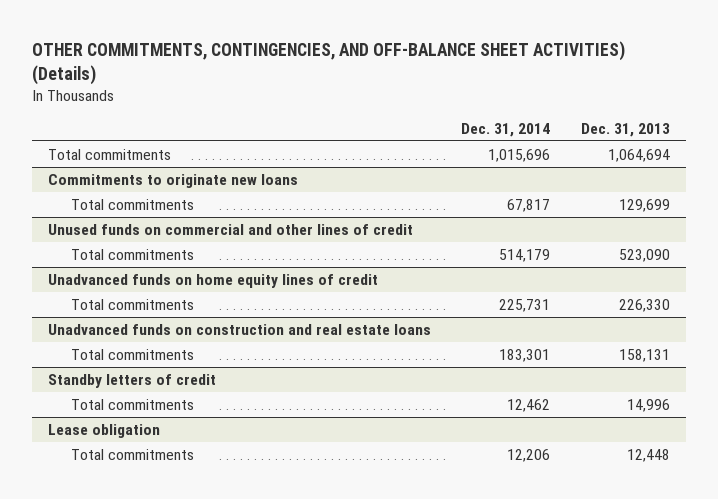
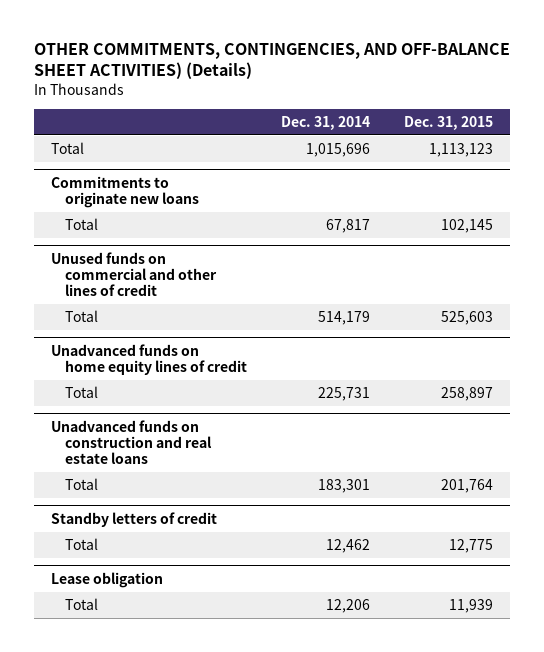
- | Dec. 31, 2014 | Dec. 31, 2013
+ | Dec. 31, 2014 | Dec. 31, 2015
- Total commitments | 1,015,696 | 1,064,694
+ Total | 1,015,696 | 1,113,123
@ Commitments to originate new loans
- Total commitments | 67,817 | 129,699
+ Total | 67,817 | 102,145
@ Unused funds on commercial and other lines of credit
- Total commitments | 514,179 | 523,090
+ Total | 514,179 | 525,603
@ Unadvanced funds on home equity lines of credit
- Total commitments | 225,731 | 226,330
+ Total | 225,731 | 258,897
@ Unadvanced funds on construction and real estate loans
- Total commitments | 183,301 | 158,131
+ Total | 183,301 | 201,764
@ Standby letters of credit
- Total commitments | 12,462 | 14,996
+ Total | 12,462 | 12,775
@ Lease obligation
- Total commitments | 12,206 | 12,448
+ Total | 12,206 | 11,939

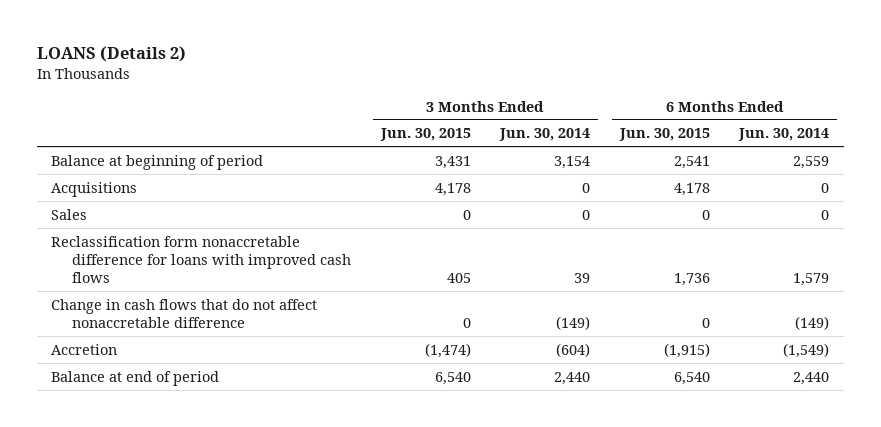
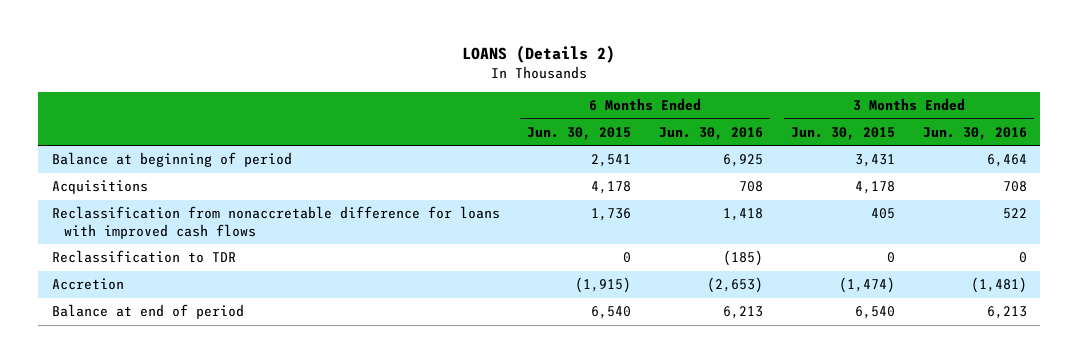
- | 3 Months Ended Jun. 30, 2015 | 3 Months Ended Jun. 30, 2014 | 6 Months Ended Jun. 30, 2015 | 6 Months Ended Jun. 30, 2014
+ | 6 Months Ended Jun. 30, 2015 | 6 Months Ended Jun. 30, 2016 | 3 Months Ended Jun. 30, 2015 | 3 Months Ended Jun. 30, 2016
- Sales | 0 | 0 | 0 | 0
- Reclassification form nonaccretable difference for loans with improved cash flows | 405 | 39 | 1,736 | 1,579
- Change in cash flows that do not affect nonaccretable difference | 0 | (149) | 0 | (149)
+ Reclassification from nonaccretable difference for loans with improved cash flows | 1,736 | 1,418 | 405 | 522
+ Reclassification to TDR | 0 | (185) | 0 | 0

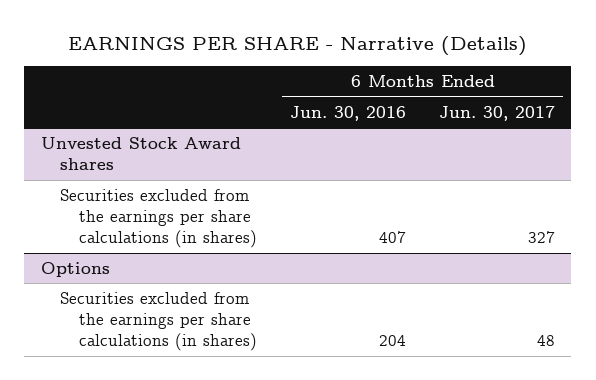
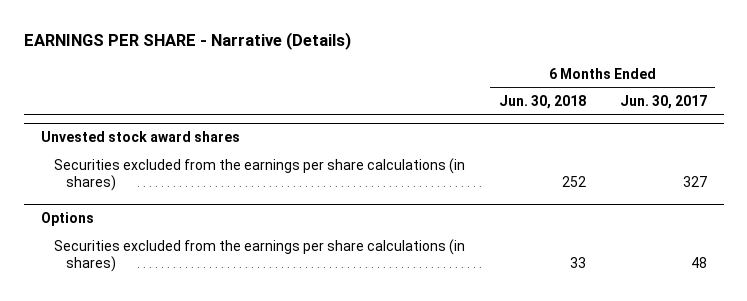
- | 6 Months Ended Jun. 30, 2016 | 6 Months Ended Jun. 30, 2017
+ | 6 Months Ended Jun. 30, 2018 | 6 Months Ended Jun. 30, 2017
- Unvested Stock Award shares
+ Unvested stock award shares

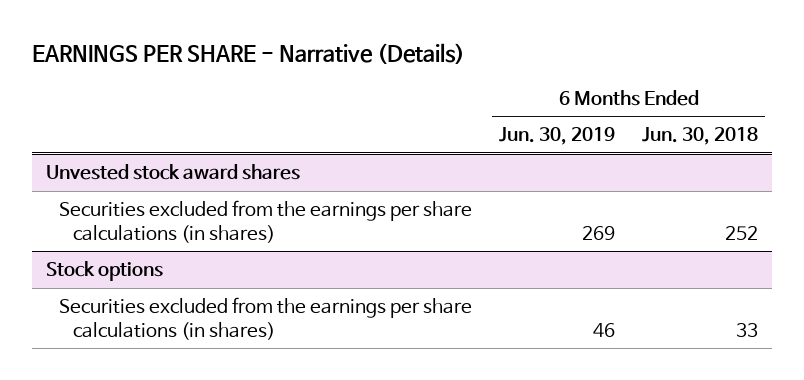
- | 6 Months Ended Jun. 30, 2018 | 6 Months Ended Jun. 30, 2017
+ | 6 Months Ended Jun. 30, 2019 | 6 Months Ended Jun. 30, 2018
- Options
+ Stock options

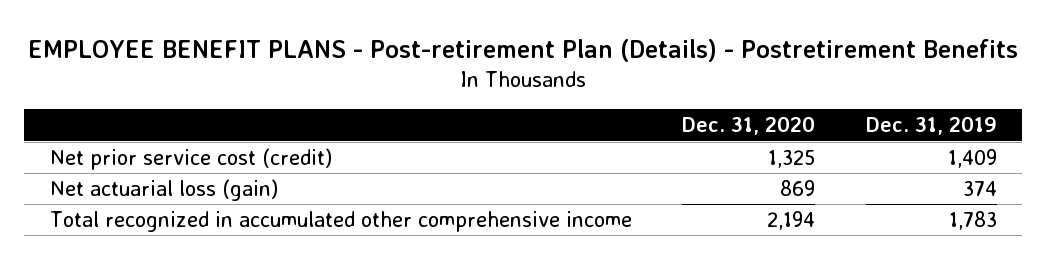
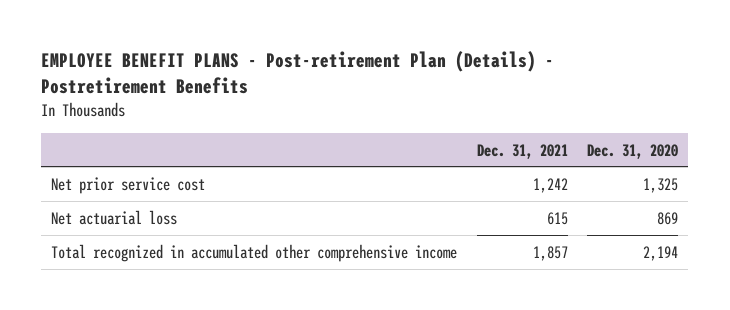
- | Dec. 31, 2020 | Dec. 31, 2019
+ | Dec. 31, 2021 | Dec. 31, 2020
- Net prior service cost (credit) | 1,325 | 1,409
- Net actuarial loss (gain) | 869 | 374
+ Net prior service cost | 1,242 | 1,325
+ Net actuarial loss | 615 | 869

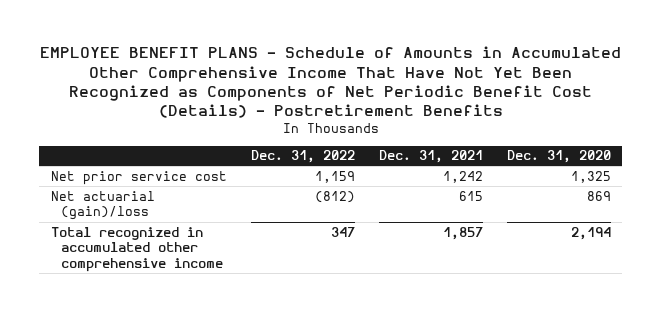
- EMPLOYEE BENEFIT PLANS - Post-retirement Plan (Details) - Postretirement Benefits
+ EMPLOYEE BENEFIT PLANS - Schedule of Amounts in Accumulated Other Comprehensive Income That Have Not Yet Been Recognized as Components of Net Periodic Benefit Cost (Details) - Postretirement Benefits
- | Dec. 31, 2021 | Dec. 31, 2020
+ | Dec. 31, 2022 | Dec. 31, 2021 | Dec. 31, 2020
- Net actuarial loss | 615 | 869
+ Net actuarial (gain)/loss | (812) | 615 | 869

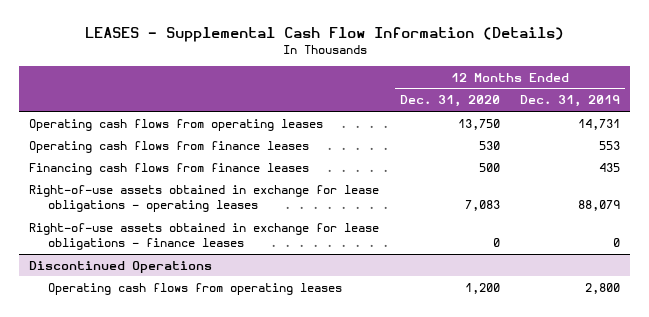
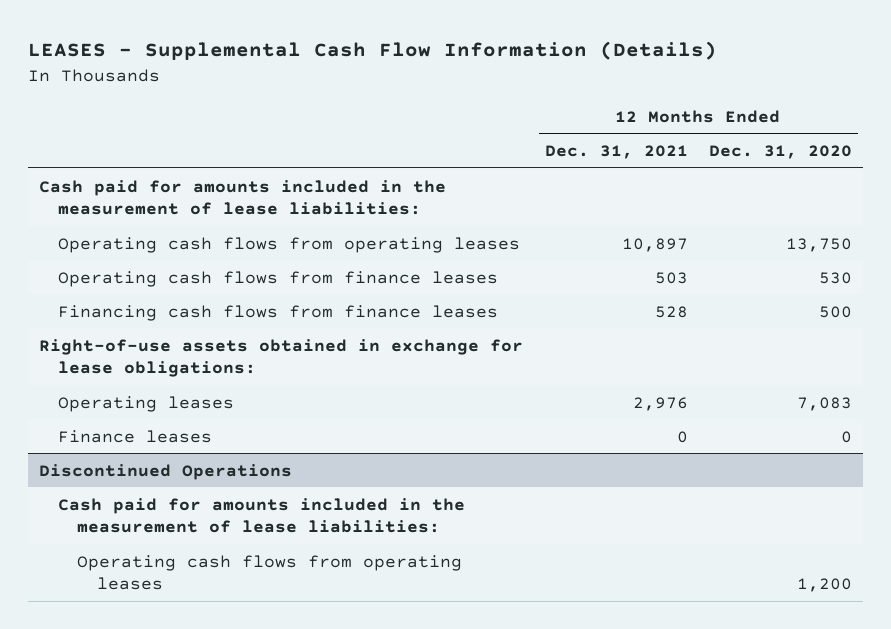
- | 12 Months Ended Dec. 31, 2020 | 12 Months Ended Dec. 31, 2019
+ | 12 Months Ended Dec. 31, 2021 | 12 Months Ended Dec. 31, 2020
+ Cash paid for amounts included in the measurement of lease liabilities:
- Right-of-use assets obtained in exchange for lease obligations - operating leases | 7,083 | 88,079
- Right-of-use assets obtained in exchange for lease obligations - finance leases | 0 | 0
+ Right-of-use assets obtained in exchange for lease obligations:
+ Operating leases | 2,976 | 7,083
+ Finance leases | 0 | 0
@ Discontinued Operations
+ Cash paid for amounts included in the measurement of lease liabilities:

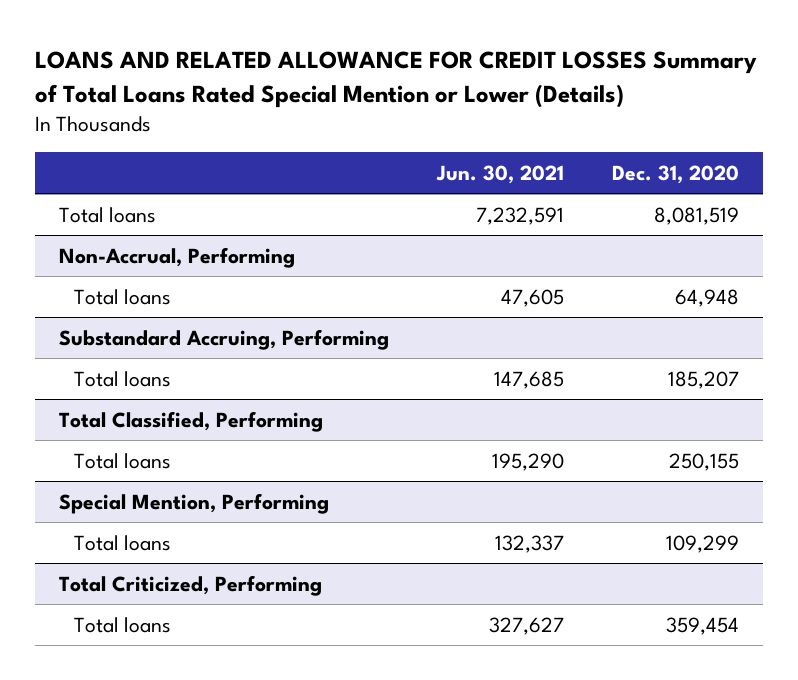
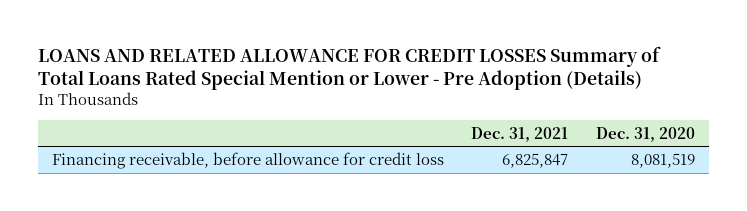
- LOANS AND RELATED ALLOWANCE FOR CREDIT LOSSES Summary of Total Loans Rated Special Mention or Lower (Details)
+ LOANS AND RELATED ALLOWANCE FOR CREDIT LOSSES Summary of Total Loans Rated Special Mention or Lower - Pre Adoption (Details)
- | Jun. 30, 2021 | Dec. 31, 2020
+ | Dec. 31, 2021 | Dec. 31, 2020
- Total loans | 7,232,591 | 8,081,519
- Non-Accrual, Performing
- Total loans | 47,605 | 64,948
- Substandard Accruing, Performing
- Total loans | 147,685 | 185,207
- Total Classified, Performing
- Total loans | 195,290 | 250,155
- Special Mention, Performing
- Total loans | 132,337 | 109,299
- Total Criticized, Performing
- Total loans | 327,627 | 359,454
+ Financing receivable, before allowance for credit loss | 6,825,847 | 8,081,519

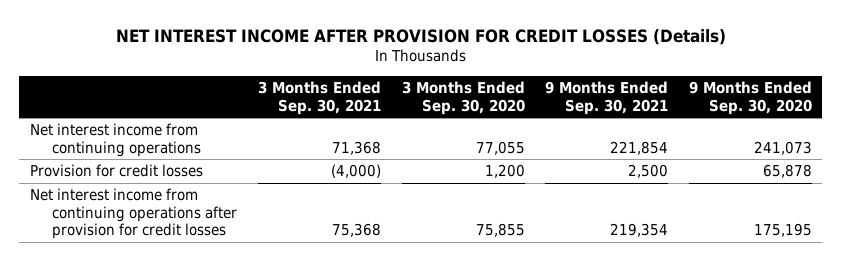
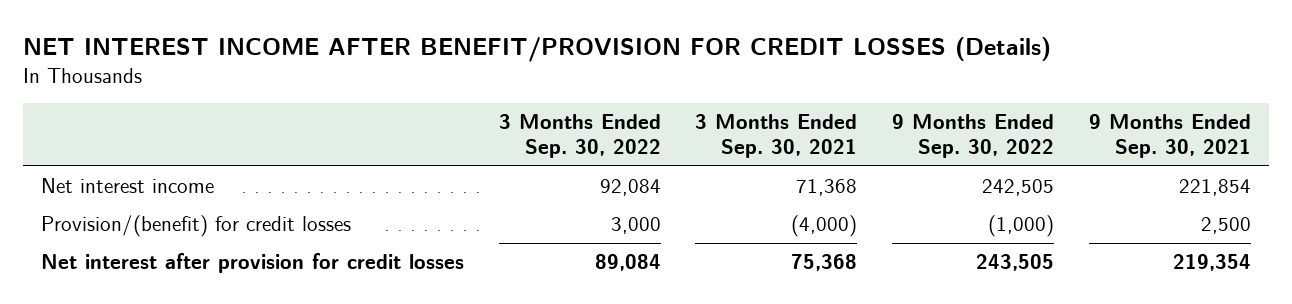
- NET INTEREST INCOME AFTER PROVISION FOR CREDIT LOSSES (Details)
+ NET INTEREST INCOME AFTER BENEFIT/PROVISION FOR CREDIT LOSSES (Details)
- | 3 Months Ended Sep. 30, 2021 | 3 Months Ended Sep. 30, 2020 | 9 Months Ended Sep. 30, 2021 | 9 Months Ended Sep. 30, 2020
+ | 3 Months Ended Sep. 30, 2022 | 3 Months Ended Sep. 30, 2021 | 9 Months Ended Sep. 30, 2022 | 9 Months Ended Sep. 30, 2021
- Net interest income from continuing operations | 71,368 | 77,055 | 221,854 | 241,073
- Provision for credit losses | (4,000) | 1,200 | 2,500 | 65,878
- Net interest income from continuing operations after provision for credit losses | 75,368 | 75,855 | 219,354 | 175,195
+ Net interest income | 92,084 | 71,368 | 242,505 | 221,854
+ Provision/(benefit) for credit losses | 3,000 | (4,000) | (1,000) | 2,500
+ Net interest after provision for credit losses | 89,084 | 75,368 | 243,505 | 219,354

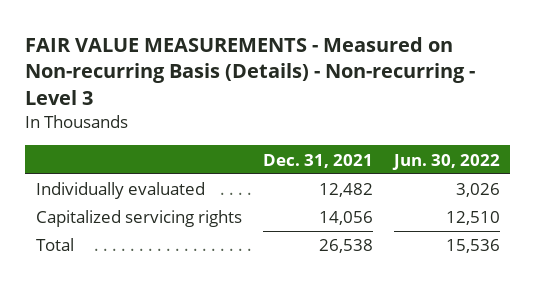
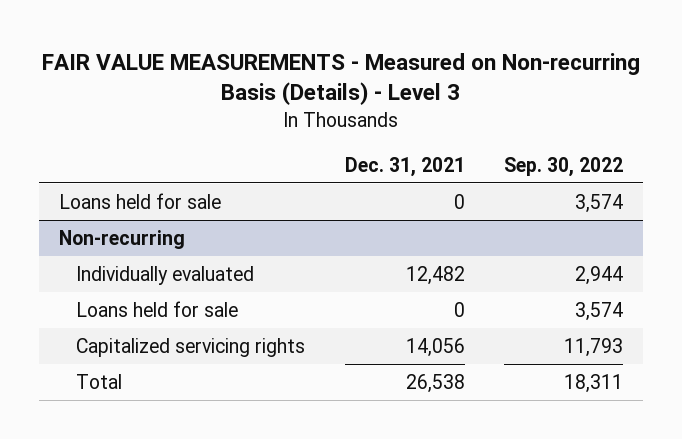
- FAIR VALUE MEASUREMENTS - Measured on Non-recurring Basis (Details) - Non-recurring - Level 3
+ FAIR VALUE MEASUREMENTS - Measured on Non-recurring Basis (Details) - Level 3
- | Dec. 31, 2021 | Jun. 30, 2022
+ | Dec. 31, 2021 | Sep. 30, 2022
+ Loans held for sale | 0 | 3,574
+ Non-recurring
+ Loans held for sale | 0 | 3,574

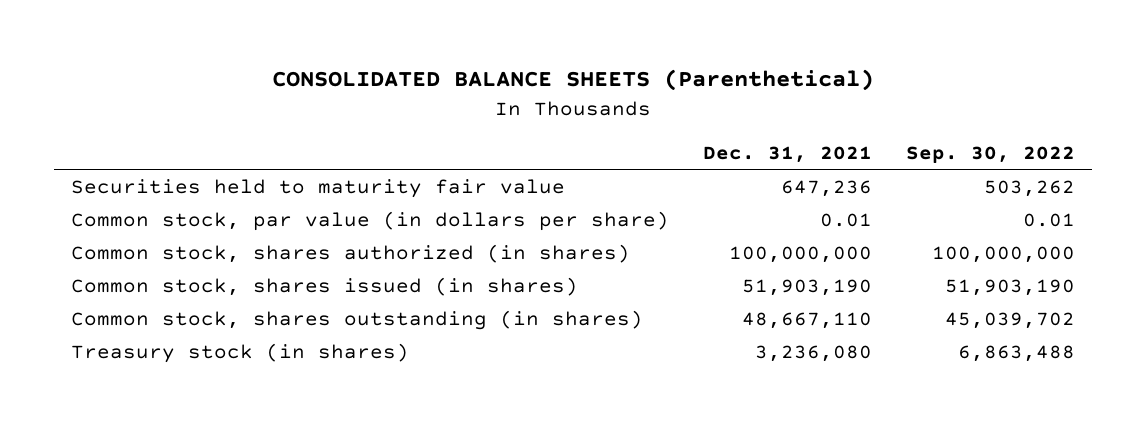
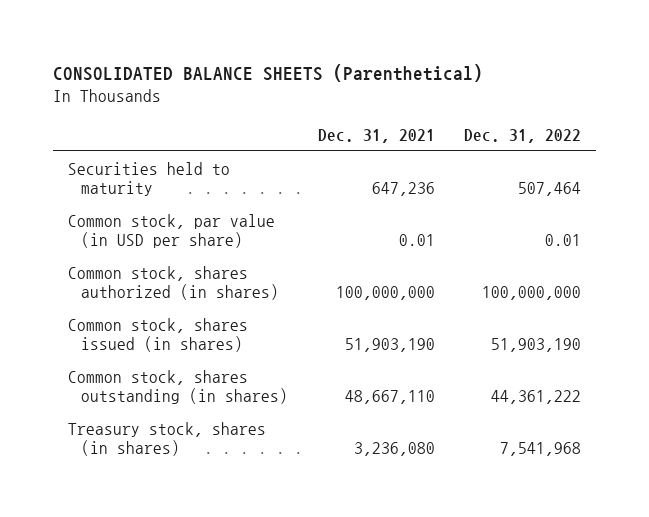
- | Dec. 31, 2021 | Sep. 30, 2022
+ | Dec. 31, 2021 | Dec. 31, 2022
- Securities held to maturity fair value | 647,236 | 503,262
- Common stock, par value (in dollars per share) | 0.01 | 0.01
+ Securities held to maturity | 647,236 | 507,464
+ Common stock, par value (in USD per share) | 0.01 | 0.01
- Treasury stock (in shares) | 3,236,080 | 6,863,488
+ Treasury stock, shares (in shares) | 3,236,080 | 7,541,968

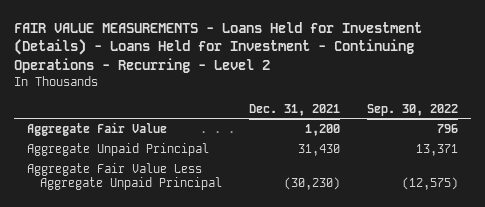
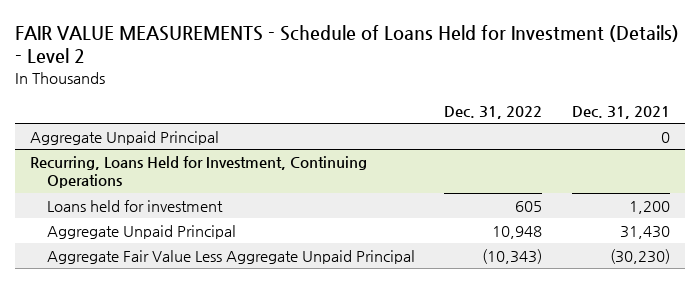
- FAIR VALUE MEASUREMENTS - Loans Held for Investment (Details) - Loans Held for Investment - Continuing Operations - Recurring - Level 2
+ FAIR VALUE MEASUREMENTS - Schedule of Loans Held for Investment (Details) - Level 2
- | Dec. 31, 2021 | Sep. 30, 2022
+ | Dec. 31, 2022 | Dec. 31, 2021
- Aggregate Fair Value | 1,200 | 796
+ Aggregate Unpaid Principal | | 0
+ Recurring, Loans Held for Investment, Continuing Operations
+ Loans held for investment | 605 | 1,200

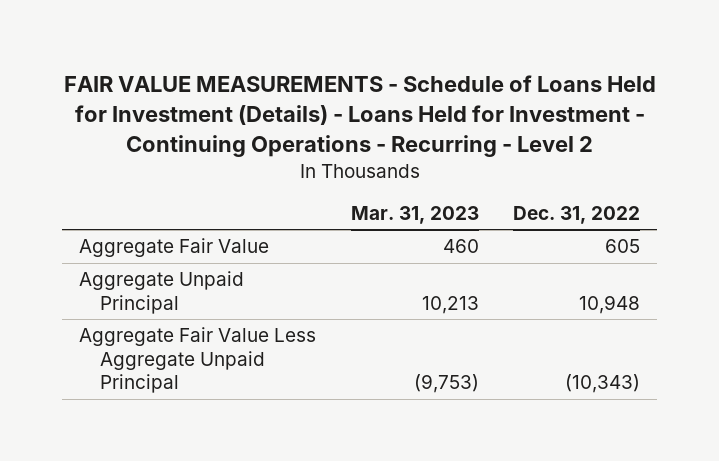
- FAIR VALUE MEASUREMENTS - Schedule of Loans Held for Investment (Details) - Level 2
+ FAIR VALUE MEASUREMENTS - Schedule of Loans Held for Investment (Details) - Loans Held for Investment - Continuing Operations - Recurring - Level 2
- | Dec. 31, 2022 | Dec. 31, 2021
+ | Mar. 31, 2023 | Dec. 31, 2022
- Aggregate Unpaid Principal | | 0
- Recurring, Loans Held for Investment, Continuing Operations
- Loans held for investment | 605 | 1,200
+ Aggregate Fair Value | 460 | 605

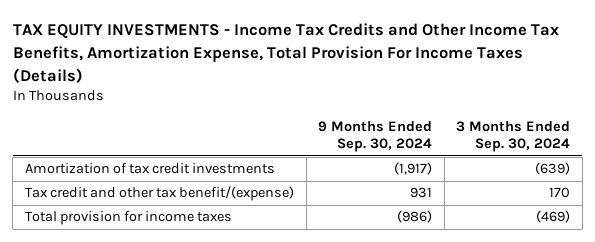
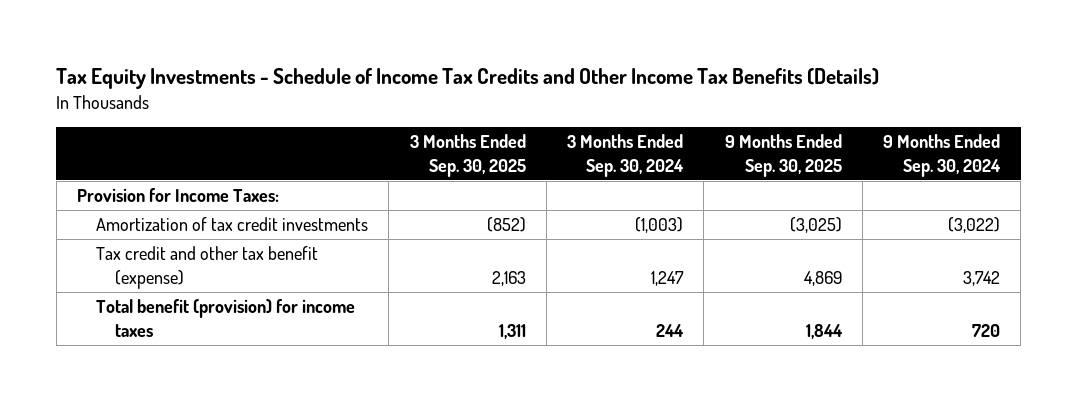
- TAX EQUITY INVESTMENTS - Income Tax Credits and Other Income Tax Benefits, Amortization Expense, Total Provision For Income Taxes (Details)
+ Tax Equity Investments - Schedule of Income Tax Credits and Other Income Tax Benefits (Details)
- | 9 Months Ended Sep. 30, 2024 | 3 Months Ended Sep. 30, 2024
+ | 3 Months Ended Sep. 30, 2025 | 3 Months Ended Sep. 30, 2024 | 9 Months Ended Sep. 30, 2025 | 9 Months Ended Sep. 30, 2024
- Amortization of tax credit investments | (1,917) | (639)
- Tax credit and other tax benefit/(expense) | 931 | 170
- Total provision for income taxes | (986) | (469)
+ Provision for Income Taxes:
+ Amortization of tax credit investments | (852) | (1,003) | (3,025) | (3,022)
+ Tax credit and other tax benefit (expense) | 2,163 | 1,247 | 4,869 | 3,742
+ Total benefit (provision) for income taxes | 1,311 | 244 | 1,844 | 720

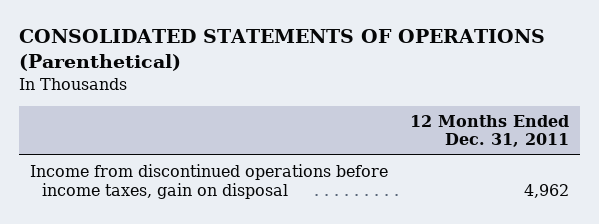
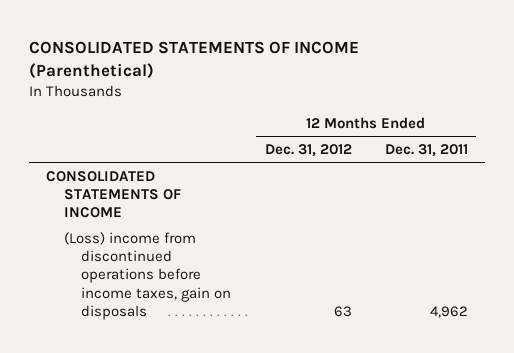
- CONSOLIDATED STATEMENTS OF OPERATIONS (Parenthetical)
+ CONSOLIDATED STATEMENTS OF INCOME (Parenthetical)
- | 12 Months Ended Dec. 31, 2011
+ | 12 Months Ended Dec. 31, 2012 | 12 Months Ended Dec. 31, 2011
- Income from discontinued operations before income taxes, gain on disposal | 4,962
+ CONSOLIDATED STATEMENTS OF INCOME
+ (Loss) income from discontinued operations before income taxes, gain on disposals | 63 | 4,962

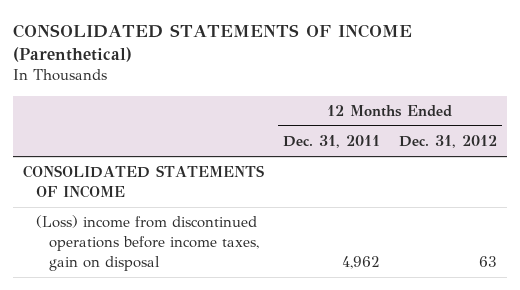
- | 12 Months Ended Dec. 31, 2012 | 12 Months Ended Dec. 31, 2011
+ | 12 Months Ended Dec. 31, 2011 | 12 Months Ended Dec. 31, 2012
- (Loss) income from discontinued operations before income taxes, gain on disposals | 63 | 4,962
+ (Loss) income from discontinued operations before income taxes, gain on disposal | 4,962 | 63

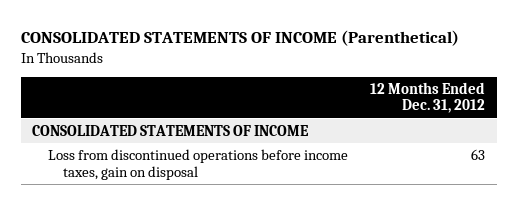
- | 12 Months Ended Dec. 31, 2011 | 12 Months Ended Dec. 31, 2012
+ | 12 Months Ended Dec. 31, 2012
- (Loss) income from discontinued operations before income taxes, gain on disposal | 4,962 | 63
+ Loss from discontinued operations before income taxes, gain on disposal | 63

